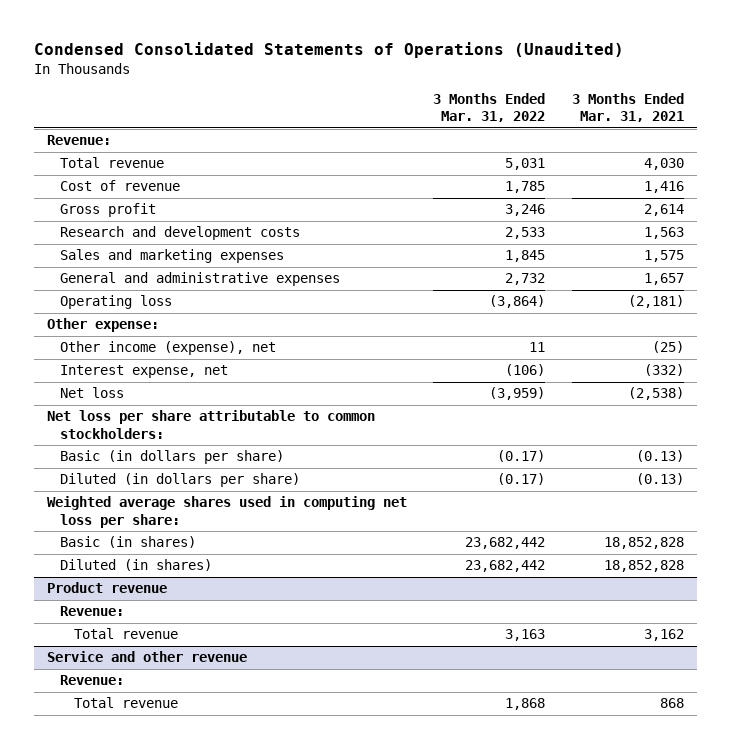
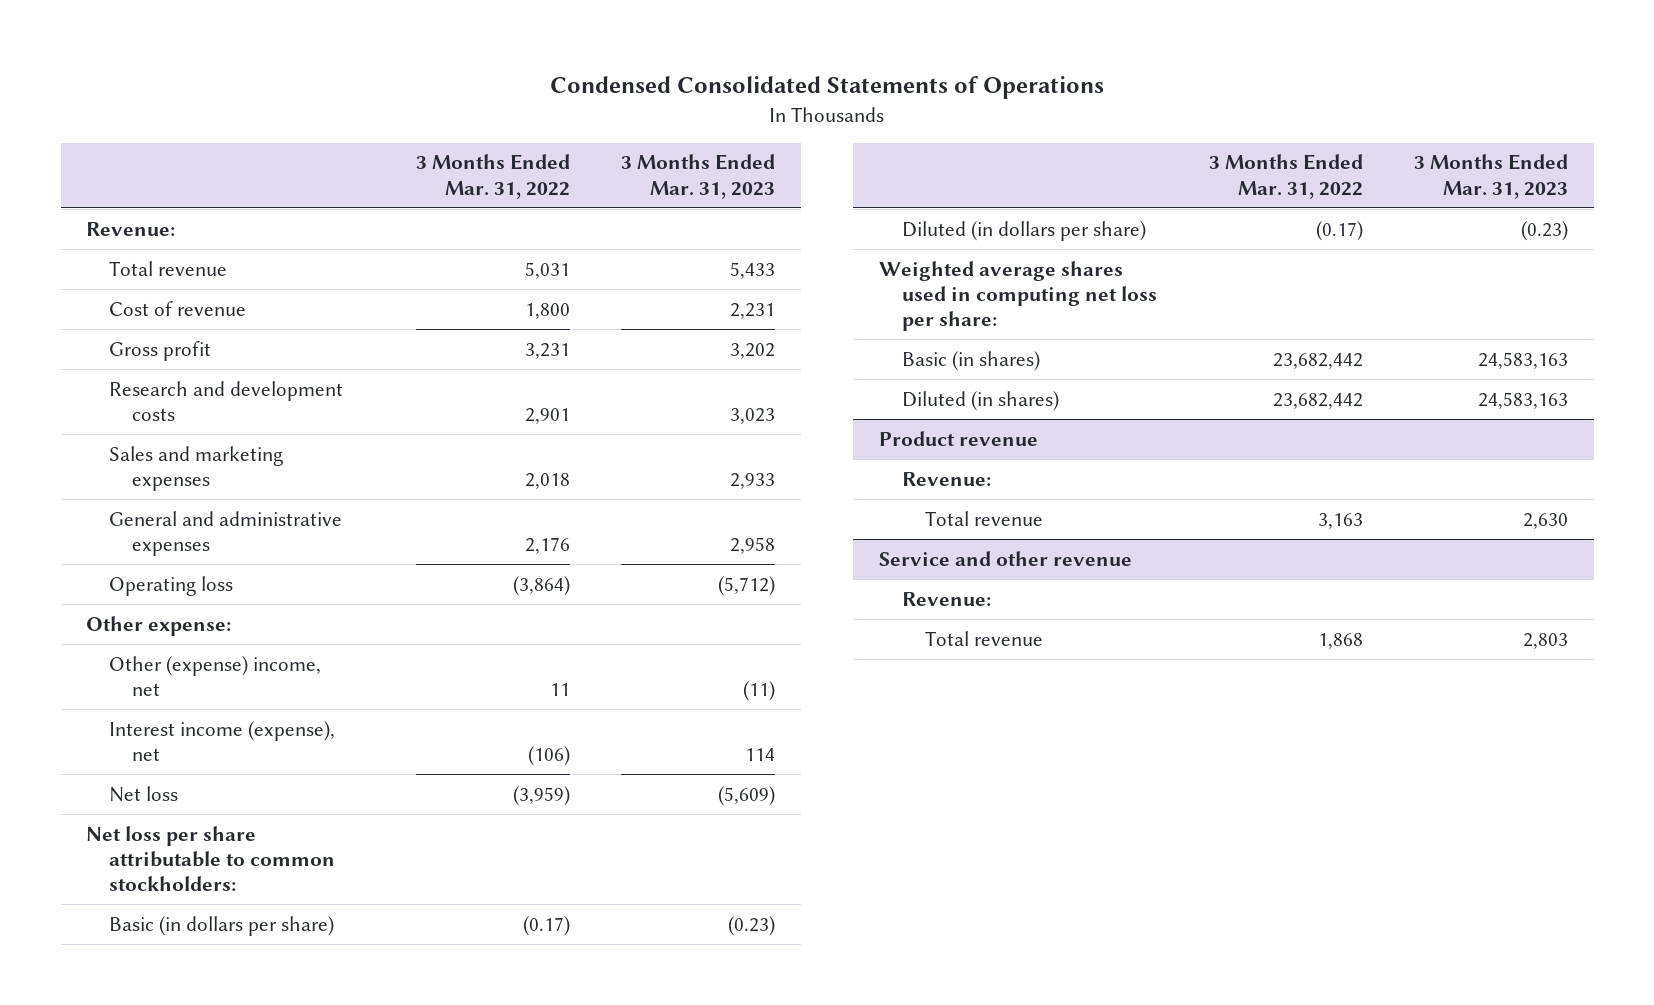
- Condensed Consolidated Statements of Operations (Unaudited)
+ Condensed Consolidated Statements of Operations
- | 3 Months Ended Mar. 31, 2022 | 3 Months Ended Mar. 31, 2021
+ | 3 Months Ended Mar. 31, 2022 | 3 Months Ended Mar. 31, 2023
- Cost of revenue | 1,785 | 1,416
- Gross profit | 3,246 | 2,614
- Research and development costs | 2,533 | 1,563
- Sales and marketing expenses | 1,845 | 1,575
- General and administrative expenses | 2,732 | 1,657
+ Cost of revenue | 1,800 | 2,231
+ Gross profit | 3,231 | 3,202
+ Research and development costs | 2,901 | 3,023
+ Sales and marketing expenses | 2,018 | 2,933
+ General and administrative expenses | 2,176 | 2,958
- Other income (expense), net | 11 | (25)
- Interest expense, net | (106) | (332)
+ Other (expense) income, net | 11 | (11)
+ Interest income (expense), net | (106) | 114

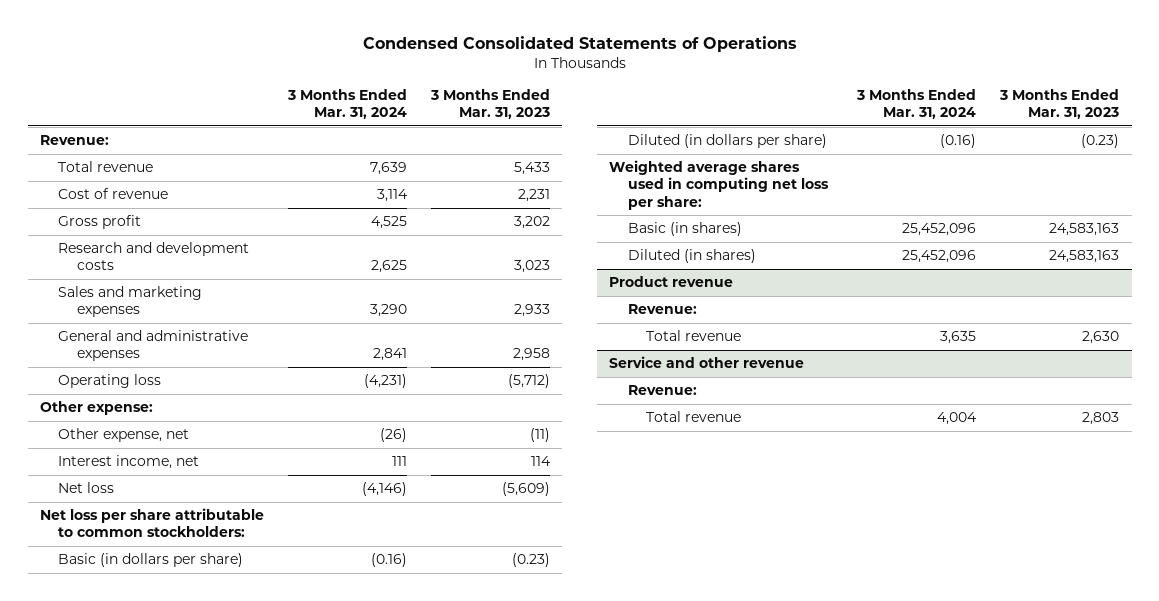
- | 3 Months Ended Mar. 31, 2022 | 3 Months Ended Mar. 31, 2023
+ | 3 Months Ended Mar. 31, 2024 | 3 Months Ended Mar. 31, 2023
- Other (expense) income, net | 11 | (11)
- Interest income (expense), net | (106) | 114
+ Other expense, net | (26) | (11)
+ Interest income, net | 111 | 114

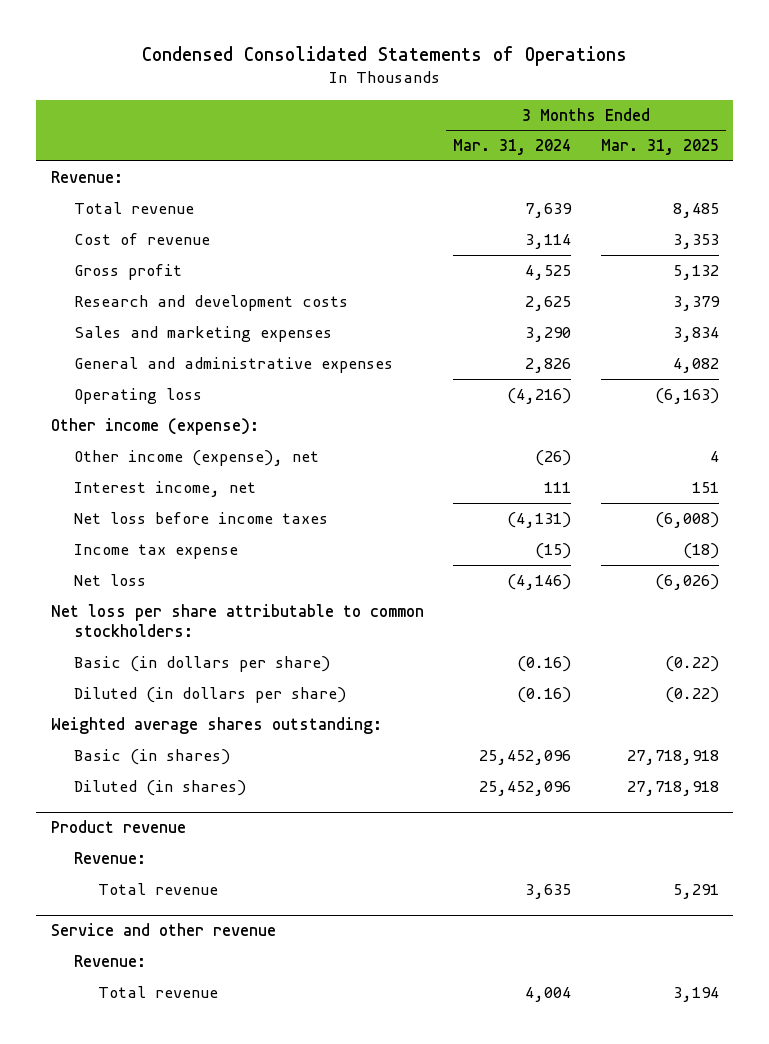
- | 3 Months Ended Mar. 31, 2024 | 3 Months Ended Mar. 31, 2023
+ | 3 Months Ended Mar. 31, 2024 | 3 Months Ended Mar. 31, 2025
- General and administrative expenses | 2,841 | 2,958
- Operating loss | (4,231) | (5,712)
- Other expense:
- Other expense, net | (26) | (11)
+ General and administrative expenses | 2,826 | 4,082
+ Operating loss | (4,216) | (6,163)
+ Other income (expense):
+ Other income (expense), net | (26) | 4
+ Net loss before income taxes | (4,131) | (6,008)
+ Income tax expense | (15) | (18)
- Weighted average shares used in computing net loss per share:
+ Weighted average shares outstanding:

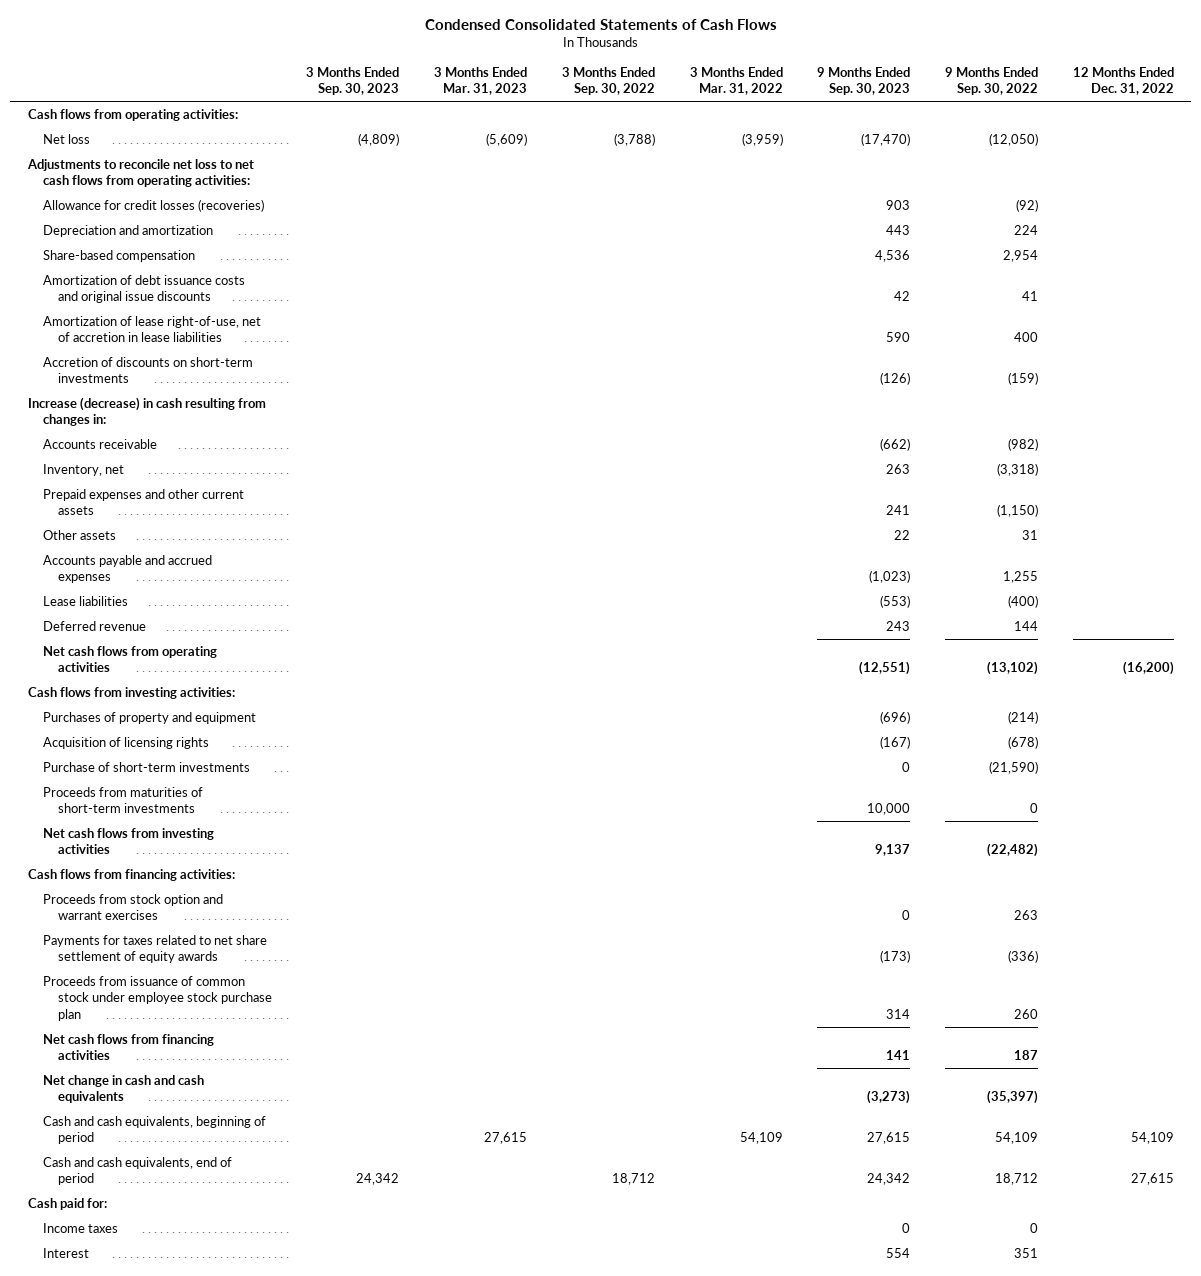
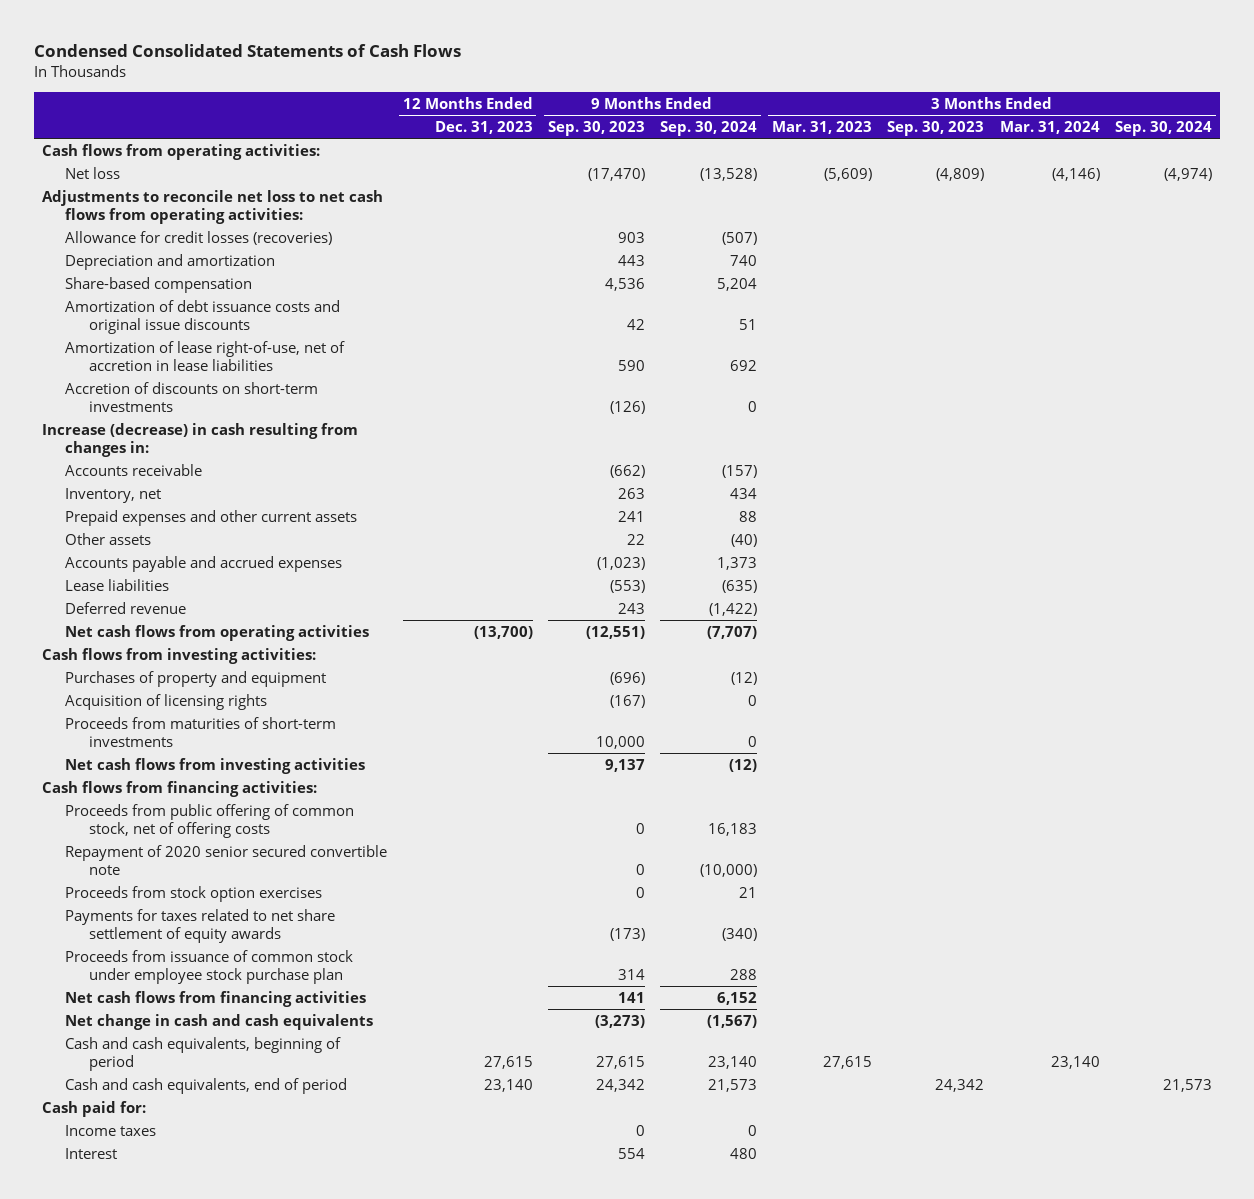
- | 3 Months Ended Sep. 30, 2023 | 3 Months Ended Mar. 31, 2023 | 3 Months Ended Sep. 30, 2022 | 3 Months Ended Mar. 31, 2022 | 9 Months Ended Sep. 30, 2023 | 9 Months Ended Sep. 30, 2022 | 12 Months Ended Dec. 31, 2022
+ | 12 Months Ended Dec. 31, 2023 | 9 Months Ended Sep. 30, 2023 | 9 Months Ended Sep. 30, 2024 | 3 Months Ended Mar. 31, 2023 | 3 Months Ended Sep. 30, 2023 | 3 Months Ended Mar. 31, 2024 | 3 Months Ended Sep. 30, 2024
- Purchase of short-term investments | | | | | 0 | (21,590) |
- Proceeds from stock option and warrant exercises | | | | | 0 | 263 |
+ Proceeds from public offering of common stock, net of offering costs | | 0 | 16,183 | | | |
+ Repayment of 2020 senior secured convertible note | | 0 | (10,000) | | | |
+ Proceeds from stock option exercises | | 0 | 21 | | | |

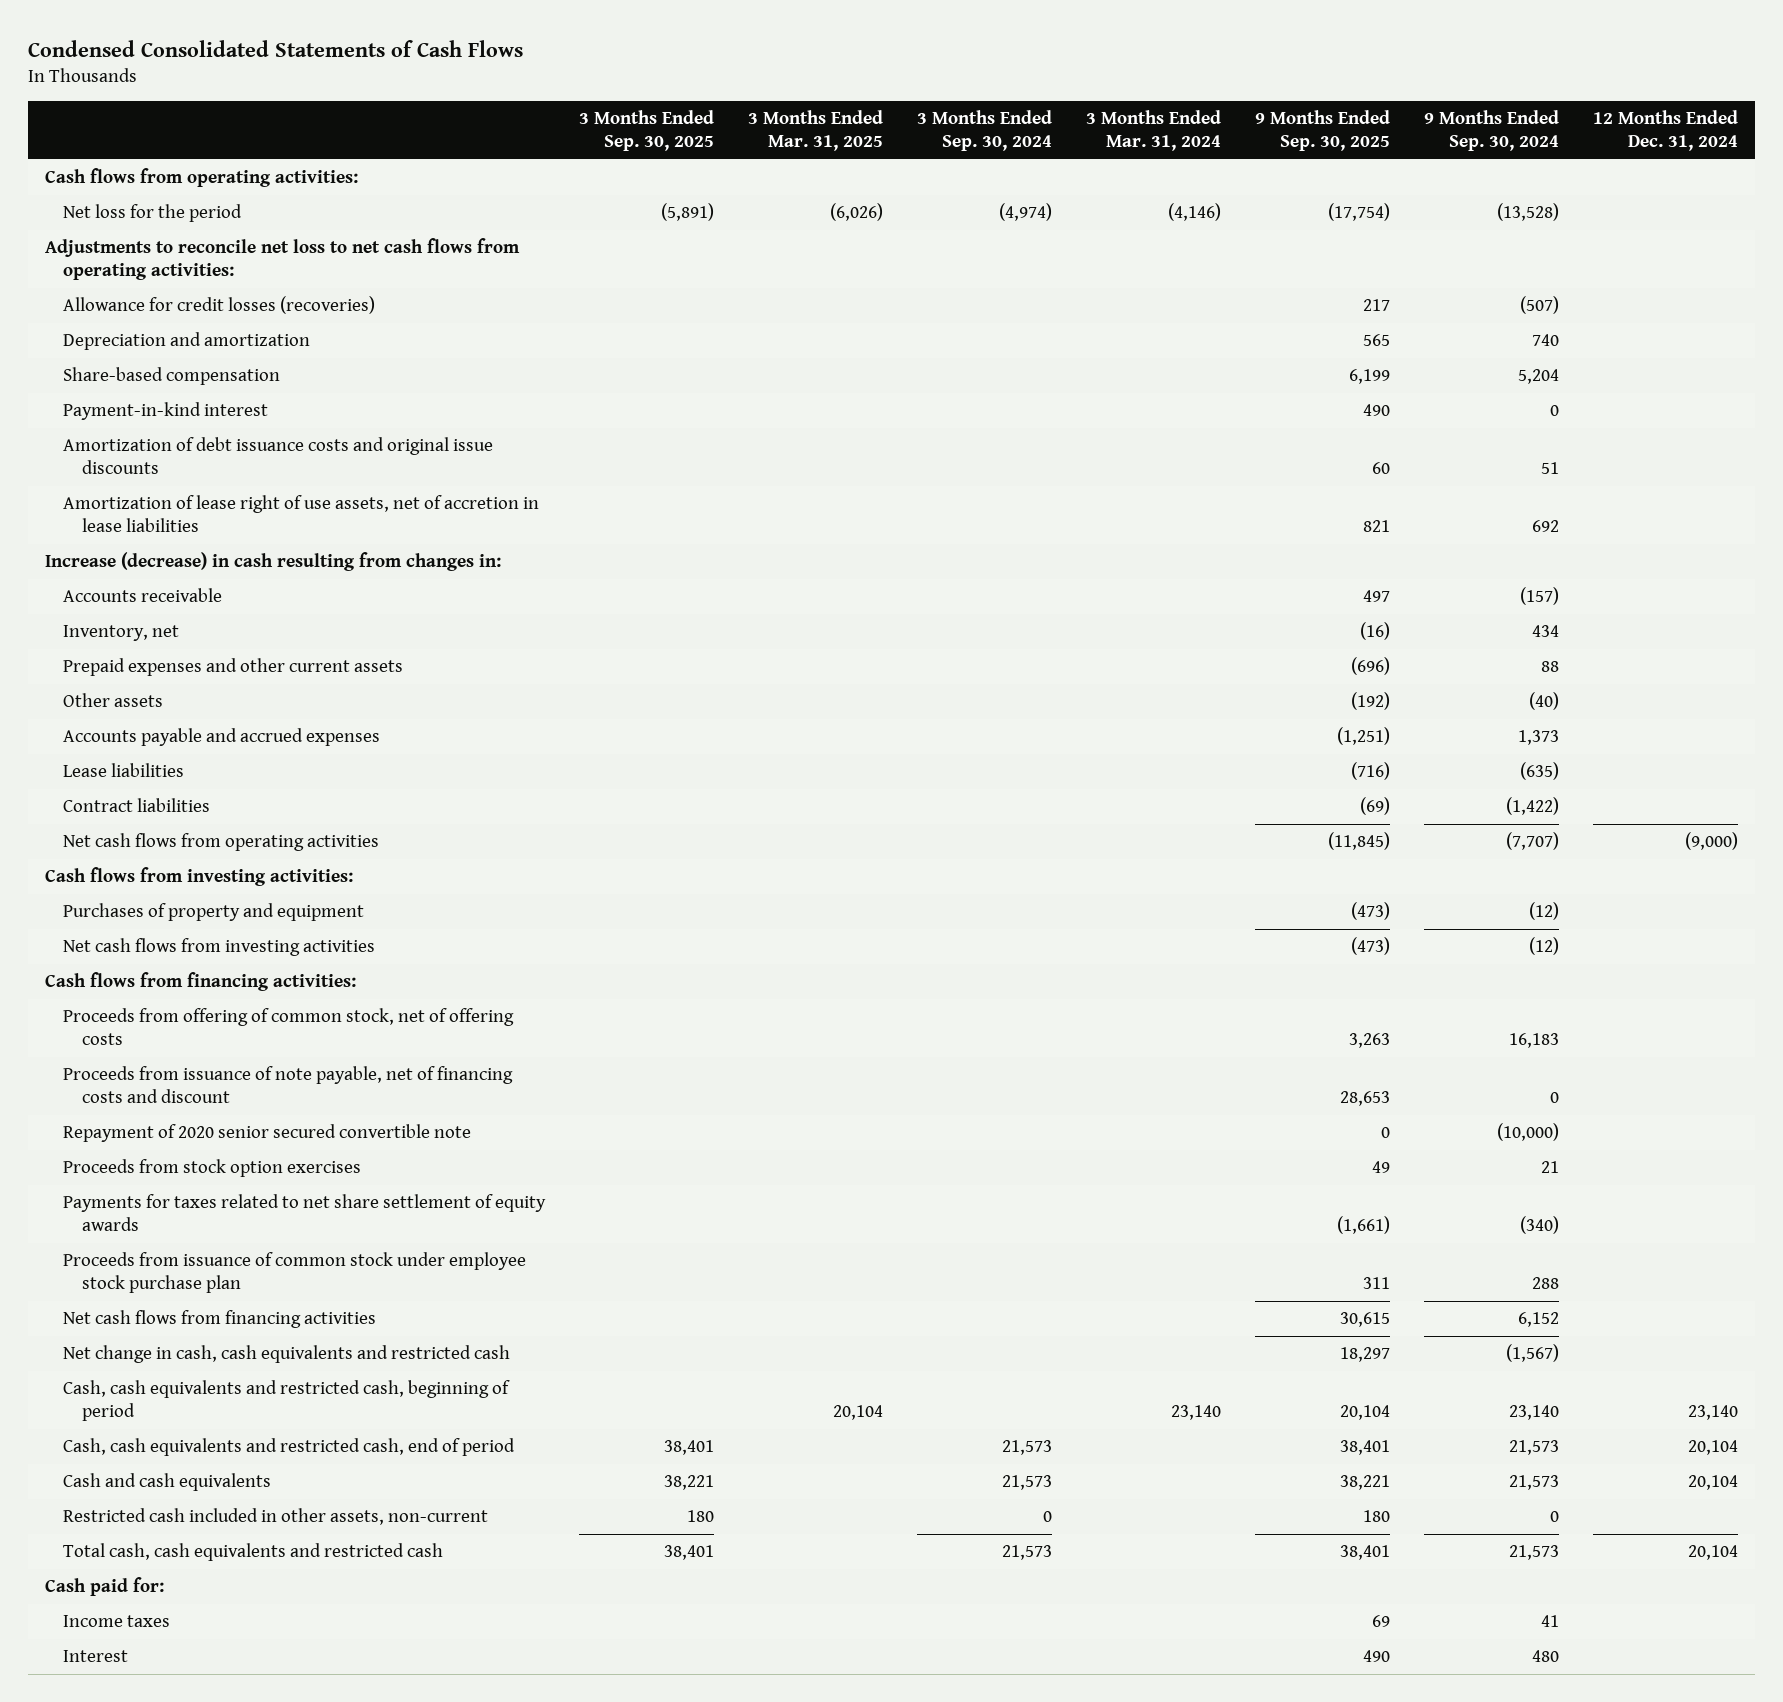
- | 12 Months Ended Dec. 31, 2023 | 9 Months Ended Sep. 30, 2023 | 9 Months Ended Sep. 30, 2024 | 3 Months Ended Mar. 31, 2023 | 3 Months Ended Sep. 30, 2023 | 3 Months Ended Mar. 31, 2024 | 3 Months Ended Sep. 30, 2024
+ | 3 Months Ended Sep. 30, 2025 | 3 Months Ended Mar. 31, 2025 | 3 Months Ended Sep. 30, 2024 | 3 Months Ended Mar. 31, 2024 | 9 Months Ended Sep. 30, 2025 | 9 Months Ended Sep. 30, 2024 | 12 Months Ended Dec. 31, 2024
- Net loss | | (17,470) | (13,528) | (5,609) | (4,809) | (4,146) | (4,974)
+ Net loss for the period | (5,891) | (6,026) | (4,974) | (4,146) | (17,754) | (13,528) |
+ Payment-in-kind interest | | | | | 490 | 0 |
- Amortization of lease right-of-use, net of accretion in lease liabilities | | 590 | 692 | | | |
- Accretion of discounts on short-term investments | | (126) | 0 | | | |
+ Amortization of lease right of use assets, net of accretion in lease liabilities | | | | | 821 | 692 |
- Deferred revenue | | 243 | (1,422) | | | |
+ Contract liabilities | | | | | (69) | (1,422) |
- Acquisition of licensing rights | | (167) | 0 | | | |
- Proceeds from maturities of short-term investments | | 10,000 | 0 | | | |
- Proceeds from public offering of common stock, net of offering costs | | 0 | 16,183 | | | |
+ Proceeds from offering of common stock, net of offering costs | | | | | 3,263 | 16,183 |
+ Proceeds from issuance of note payable, net of financing costs and discount | | | | | 28,653 | 0 |
- Net change in cash and cash equivalents | | (3,273) | (1,567) | | | |
- Cash and cash equivalents, beginning of period | 27,615 | 27,615 | 23,140 | 27,615 | | 23,140 |
- Cash and cash equivalents, end of period | 23,140 | 24,342 | 21,573 | | 24,342 | | 21,573
+ Net change in cash, cash equivalents and restricted cash | | | | | 18,297 | (1,567) |
+ Cash, cash equivalents and restricted cash, beginning of period | | 20,104 | | 23,140 | 20,104 | 23,140 | 23,140
+ Cash, cash equivalents and restricted cash, end of period | 38,401 | | 21,573 | | 38,401 | 21,573 | 20,104
+ Cash and cash equivalents | 38,221 | | 21,573 | | 38,221 | 21,573 | 20,104
+ Restricted cash included in other assets, non-current | 180 | | 0 | | 180 | 0 |
+ Total cash, cash equivalents and restricted cash | 38,401 | | 21,573 | | 38,401 | 21,573 | 20,104
- Income taxes | | 0 | 0 | | | |
+ Income taxes | | | | | 69 | 41 |

